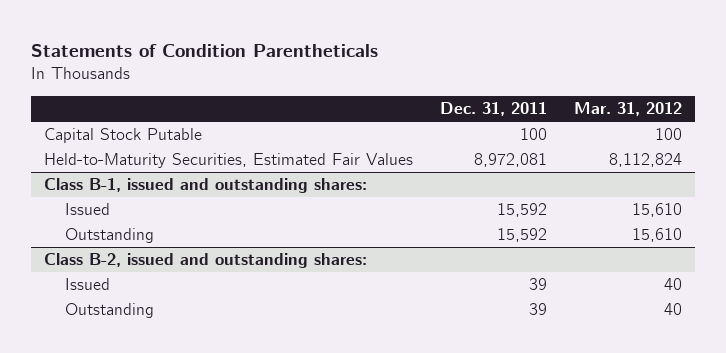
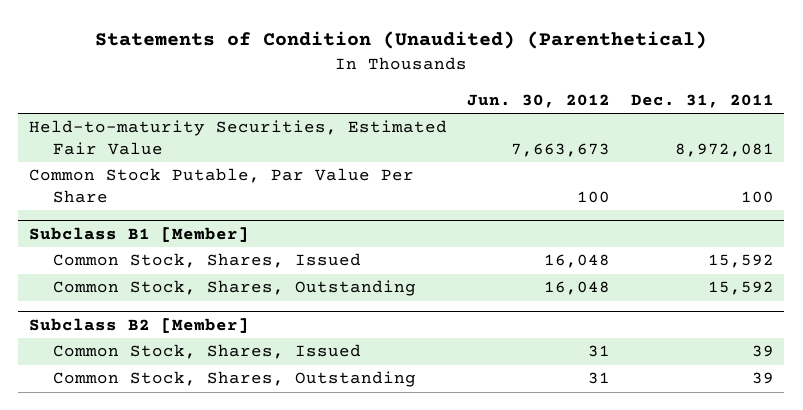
- Statements of Condition Parentheticals
+ Statements of Condition (Unaudited) (Parenthetical)
- | Dec. 31, 2011 | Mar. 31, 2012
+ | Jun. 30, 2012 | Dec. 31, 2011
- Capital Stock Putable | 100 | 100
- Held-to-Maturity Securities, Estimated Fair Values | 8,972,081 | 8,112,824
- Class B-1, issued and outstanding shares:
- Issued | 15,592 | 15,610
- Outstanding | 15,592 | 15,610
- Class B-2, issued and outstanding shares:
- Issued | 39 | 40
- Outstanding | 39 | 40
+ Held-to-maturity Securities, Estimated Fair Value | 7,663,673 | 8,972,081
+ Common Stock Putable, Par Value Per Share | 100 | 100
+ Subclass B1 [Member]
+ Common Stock, Shares, Issued | 16,048 | 15,592
+ Common Stock, Shares, Outstanding | 16,048 | 15,592
+ Subclass B2 [Member]
+ Common Stock, Shares, Issued | 31 | 39
+ Common Stock, Shares, Outstanding | 31 | 39

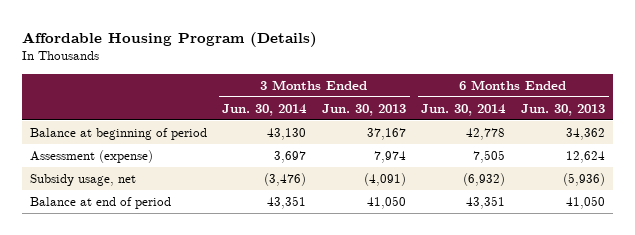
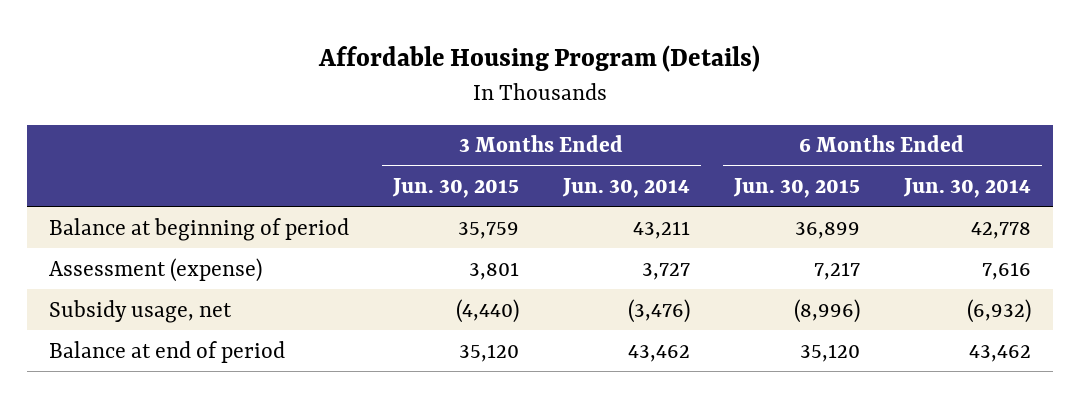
- | 3 Months Ended Jun. 30, 2014 | 3 Months Ended Jun. 30, 2013 | 6 Months Ended Jun. 30, 2014 | 6 Months Ended Jun. 30, 2013
+ | 3 Months Ended Jun. 30, 2015 | 3 Months Ended Jun. 30, 2014 | 6 Months Ended Jun. 30, 2015 | 6 Months Ended Jun. 30, 2014
- Balance at beginning of period | 43,130 | 37,167 | 42,778 | 34,362
- Assessment (expense) | 3,697 | 7,974 | 7,505 | 12,624
+ Balance at beginning of period | 35,759 | 43,211 | 36,899 | 42,778
+ Assessment (expense) | 3,801 | 3,727 | 7,217 | 7,616
- Balance at end of period | 43,351 | 41,050 | 43,351 | 41,050
+ Balance at end of period | 35,120 | 43,462 | 35,120 | 43,462

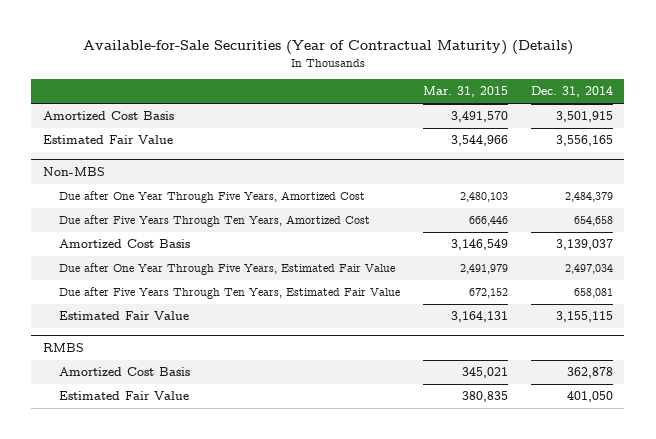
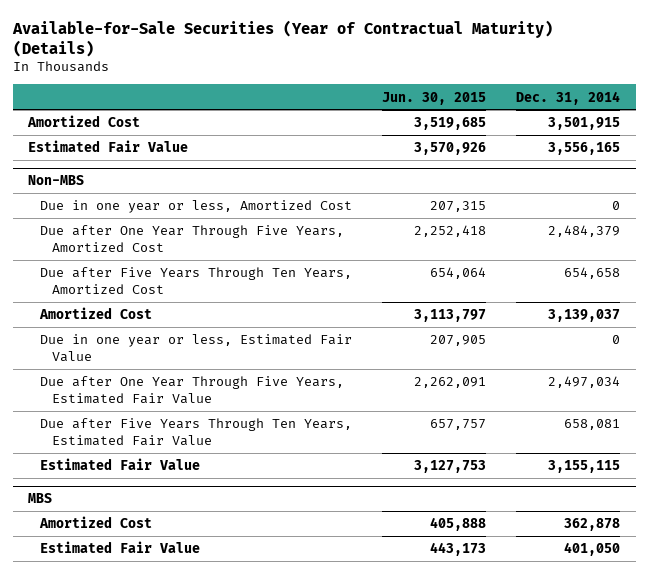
- | Mar. 31, 2015 | Dec. 31, 2014
+ | Jun. 30, 2015 | Dec. 31, 2014
- Amortized Cost Basis | 3,491,570 | 3,501,915
+ Amortized Cost | 3,519,685 | 3,501,915
@ Non-MBS
+ Due in one year or less, Amortized Cost | 207,315 | 0
- Amortized Cost Basis | 3,146,549 | 3,139,037
+ Amortized Cost | 3,113,797 | 3,139,037
+ Due in one year or less, Estimated Fair Value | 207,905 | 0
- RMBS
- Amortized Cost Basis | 345,021 | 362,878
+ MBS
+ Amortized Cost | 405,888 | 362,878

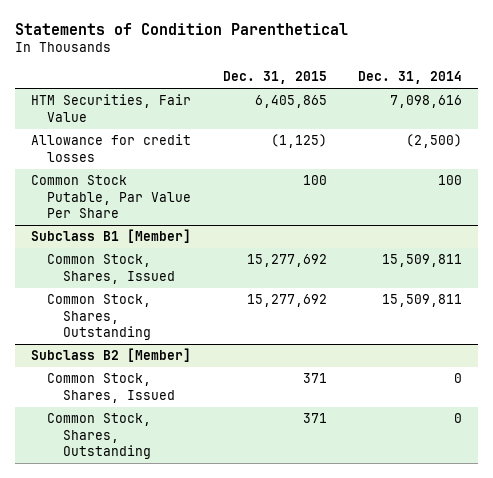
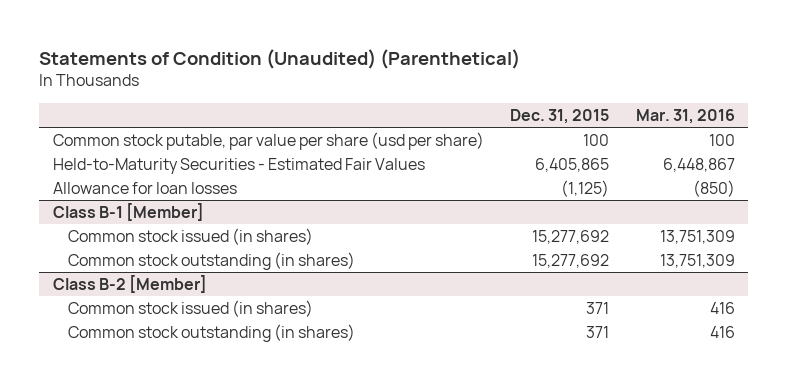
- Statements of Condition Parenthetical
+ Statements of Condition (Unaudited) (Parenthetical)
- | Dec. 31, 2015 | Dec. 31, 2014
+ | Dec. 31, 2015 | Mar. 31, 2016
- HTM Securities, Fair Value | 6,405,865 | 7,098,616
- Allowance for credit losses | (1,125) | (2,500)
- Common Stock Putable, Par Value Per Share | 100 | 100
- Subclass B1 [Member]
- Common Stock, Shares, Issued | 15,277,692 | 15,509,811
- Common Stock, Shares, Outstanding | 15,277,692 | 15,509,811
- Subclass B2 [Member]
- Common Stock, Shares, Issued | 371 | 0
- Common Stock, Shares, Outstanding | 371 | 0
+ Common stock putable, par value per share (usd per share) | 100 | 100
+ Held-to-Maturity Securities - Estimated Fair Values | 6,405,865 | 6,448,867
+ Allowance for loan losses | (1,125) | (850)
+ Class B-1 [Member]
+ Common stock issued (in shares) | 15,277,692 | 13,751,309
+ Common stock outstanding (in shares) | 15,277,692 | 13,751,309
+ Class B-2 [Member]
+ Common stock issued (in shares) | 371 | 416
+ Common stock outstanding (in shares) | 371 | 416

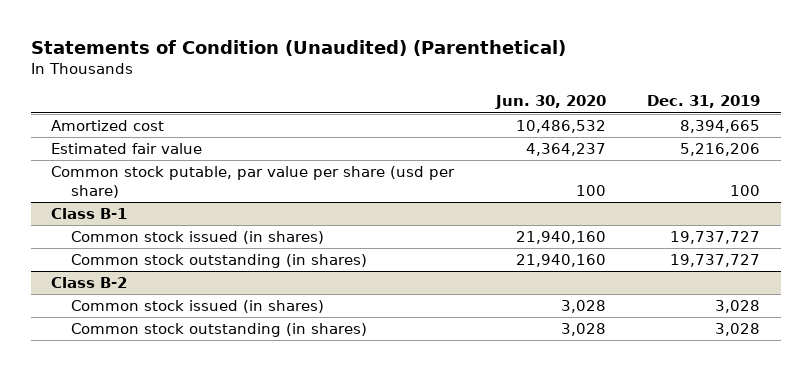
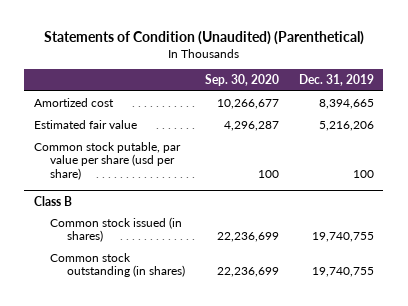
- | Jun. 30, 2020 | Dec. 31, 2019
+ | Sep. 30, 2020 | Dec. 31, 2019
- Class B-1
- Common stock issued (in shares) | 21,940,160 | 19,737,727
- Common stock outstanding (in shares) | 21,940,160 | 19,737,727
- Class B-2
- Common stock issued (in shares) | 3,028 | 3,028
- Common stock outstanding (in shares) | 3,028 | 3,028
+ Class B
+ Common stock issued (in shares) | 22,236,699 | 19,740,755
+ Common stock outstanding (in shares) | 22,236,699 | 19,740,755

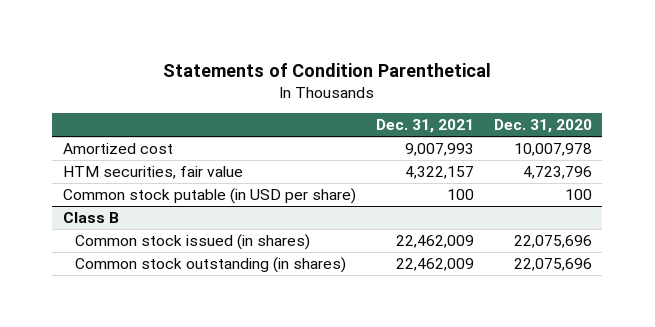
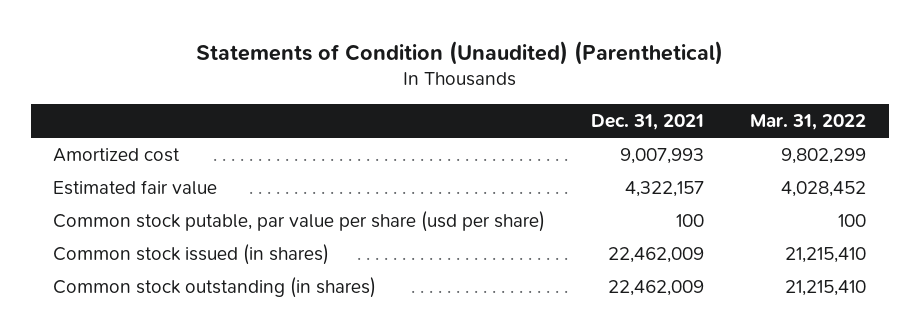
- Statements of Condition Parenthetical
+ Statements of Condition (Unaudited) (Parenthetical)
- | Dec. 31, 2021 | Dec. 31, 2020
+ | Dec. 31, 2021 | Mar. 31, 2022
- HTM securities, fair value | 4,322,157 | 4,723,796
- Common stock putable (in USD per share) | 100 | 100
- Class B
+ Estimated fair value | 4,322,157 | 4,028,452
+ Common stock putable, par value per share (usd per share) | 100 | 100

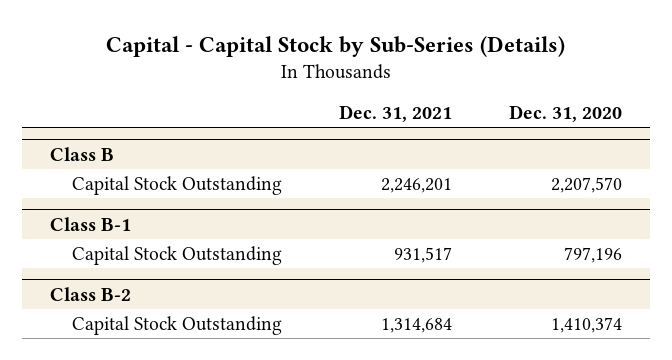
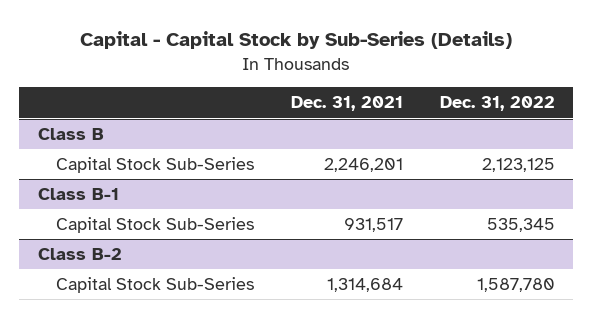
- | Dec. 31, 2021 | Dec. 31, 2020
+ | Dec. 31, 2021 | Dec. 31, 2022
@ Class B
- Capital Stock Outstanding | 2,246,201 | 2,207,570
+ Capital Stock Sub-Series | 2,246,201 | 2,123,125
@ Class B-1
- Capital Stock Outstanding | 931,517 | 797,196
+ Capital Stock Sub-Series | 931,517 | 535,345
@ Class B-2
- Capital Stock Outstanding | 1,314,684 | 1,410,374
+ Capital Stock Sub-Series | 1,314,684 | 1,587,780

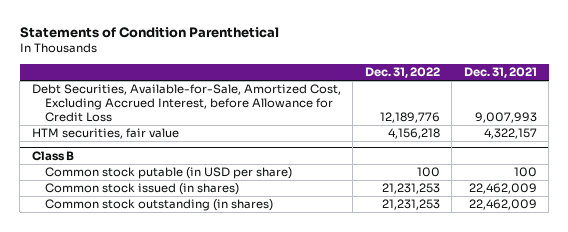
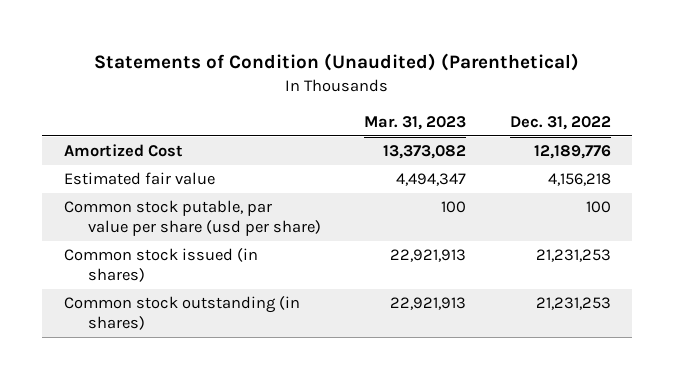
- Statements of Condition Parenthetical
+ Statements of Condition (Unaudited) (Parenthetical)
- | Dec. 31, 2022 | Dec. 31, 2021
+ | Mar. 31, 2023 | Dec. 31, 2022
- Debt Securities, Available-for-Sale, Amortized Cost, Excluding Accrued Interest, before Allowance for Credit Loss | 12,189,776 | 9,007,993
- HTM securities, fair value | 4,156,218 | 4,322,157
- Class B
- Common stock putable (in USD per share) | 100 | 100
+ Amortized Cost | 13,373,082 | 12,189,776
+ Estimated fair value | 4,494,347 | 4,156,218
+ Common stock putable, par value per share (usd per share) | 100 | 100

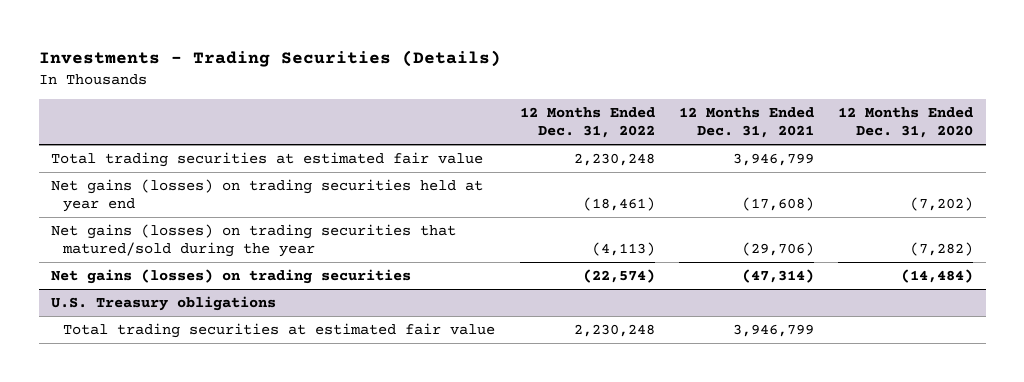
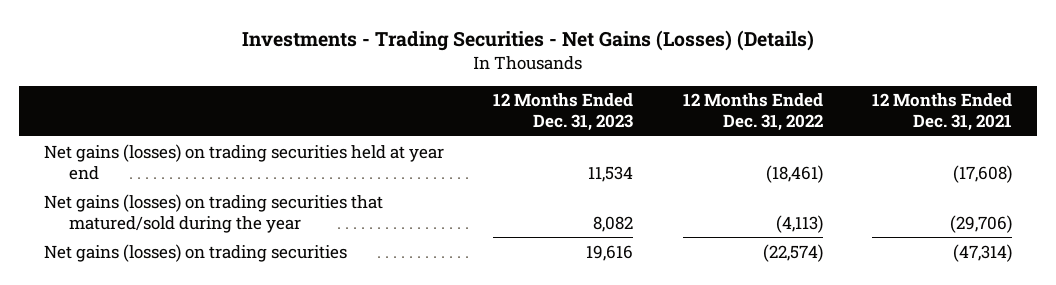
- Investments - Trading Securities (Details)
+ Investments - Trading Securities - Net Gains (Losses) (Details)
- | 12 Months Ended Dec. 31, 2022 | 12 Months Ended Dec. 31, 2021 | 12 Months Ended Dec. 31, 2020
+ | 12 Months Ended Dec. 31, 2023 | 12 Months Ended Dec. 31, 2022 | 12 Months Ended Dec. 31, 2021
- Total trading securities at estimated fair value | 2,230,248 | 3,946,799 |
- U.S. Treasury obligations
- Total trading securities at estimated fair value | 2,230,248 | 3,946,799 |

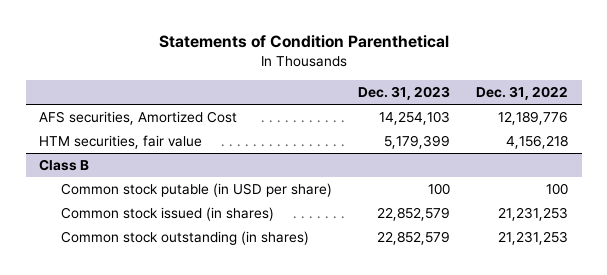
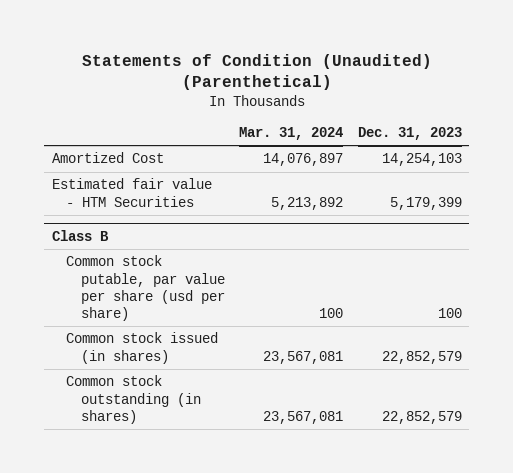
- Statements of Condition Parenthetical
+ Statements of Condition (Unaudited) (Parenthetical)
- | Dec. 31, 2023 | Dec. 31, 2022
+ | Mar. 31, 2024 | Dec. 31, 2023
- AFS securities, Amortized Cost | 14,254,103 | 12,189,776
- HTM securities, fair value | 5,179,399 | 4,156,218
+ Amortized Cost | 14,076,897 | 14,254,103
+ Estimated fair value - HTM Securities | 5,213,892 | 5,179,399
@ Class B
- Common stock putable (in USD per share) | 100 | 100
+ Common stock putable, par value per share (usd per share) | 100 | 100

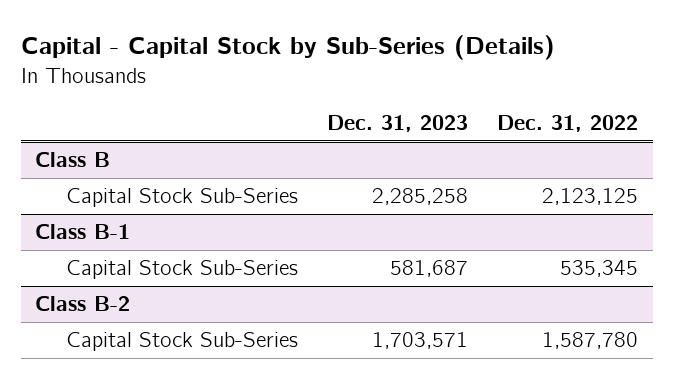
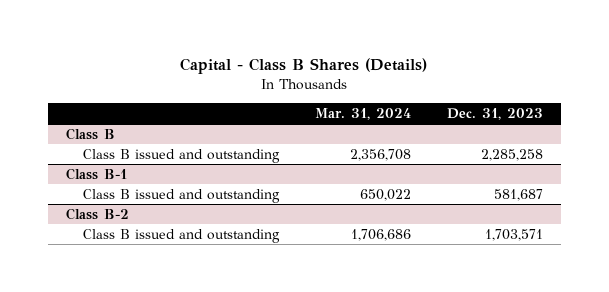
- Capital - Capital Stock by Sub-Series (Details)
+ Capital - Class B Shares (Details)
- | Dec. 31, 2023 | Dec. 31, 2022
+ | Mar. 31, 2024 | Dec. 31, 2023
@ Class B
- Capital Stock Sub-Series | 2,285,258 | 2,123,125
+ Class B issued and outstanding | 2,356,708 | 2,285,258
@ Class B-1
- Capital Stock Sub-Series | 581,687 | 535,345
+ Class B issued and outstanding | 650,022 | 581,687
@ Class B-2
- Capital Stock Sub-Series | 1,703,571 | 1,587,780
+ Class B issued and outstanding | 1,706,686 | 1,703,571

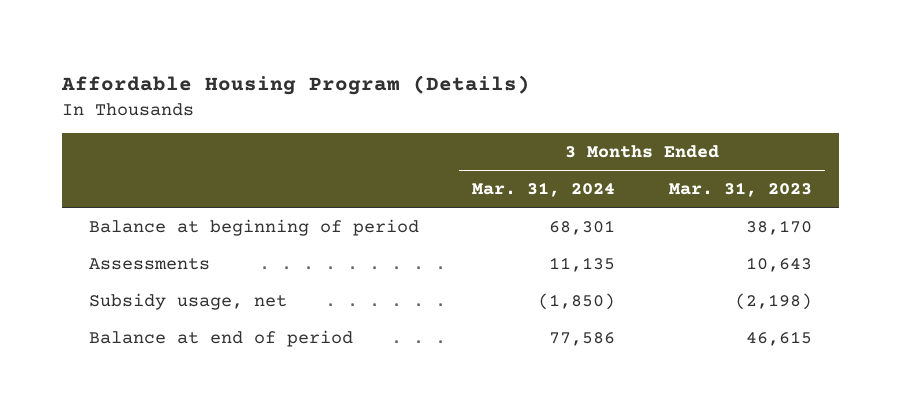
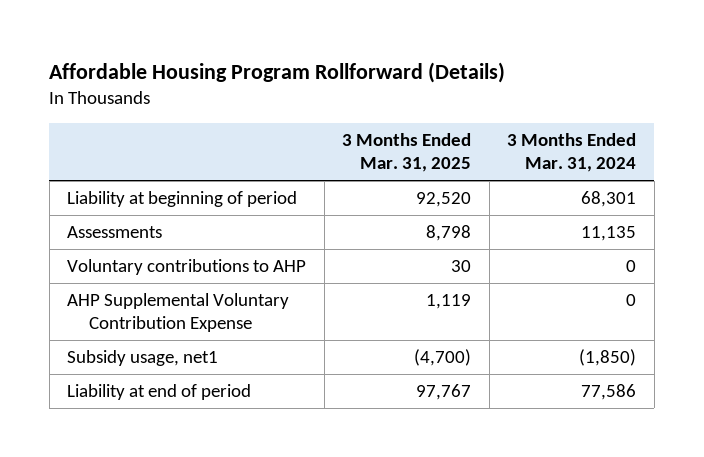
- Affordable Housing Program (Details)
+ Affordable Housing Program Rollforward (Details)
- | 3 Months Ended Mar. 31, 2024 | 3 Months Ended Mar. 31, 2023
+ | 3 Months Ended Mar. 31, 2025 | 3 Months Ended Mar. 31, 2024
- Balance at beginning of period | 68,301 | 38,170
+ Liability at beginning of period | 92,520 | 68,301
- Subsidy usage, net | (1,850) | (2,198)
- Balance at end of period | 77,586 | 46,615
+ Voluntary contributions to AHP | 30 | 0
+ AHP Supplemental Voluntary Contribution Expense | 1,119 | 0
+ Subsidy usage, net1 | (4,700) | (1,850)
+ Liability at end of period | 97,767 | 77,586

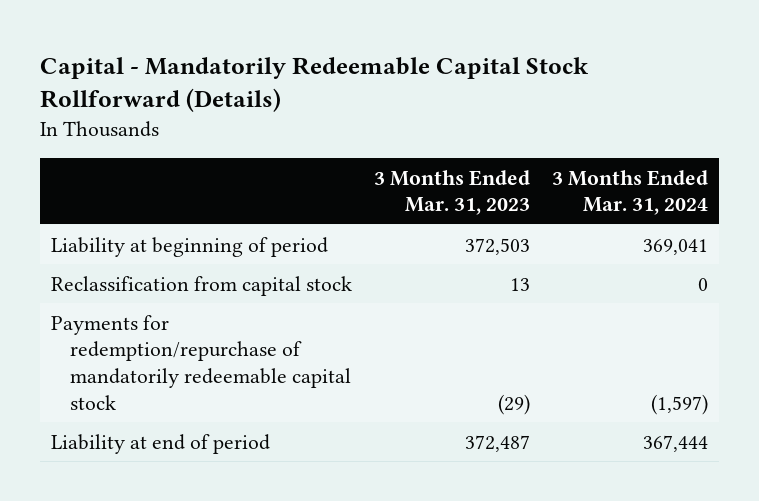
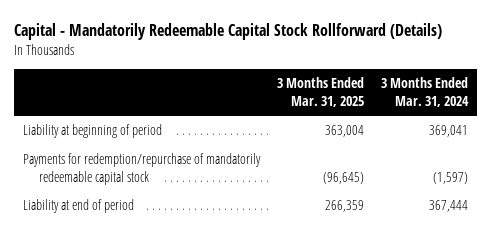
- | 3 Months Ended Mar. 31, 2023 | 3 Months Ended Mar. 31, 2024
+ | 3 Months Ended Mar. 31, 2025 | 3 Months Ended Mar. 31, 2024
- Reclassification from capital stock | 13 | 0

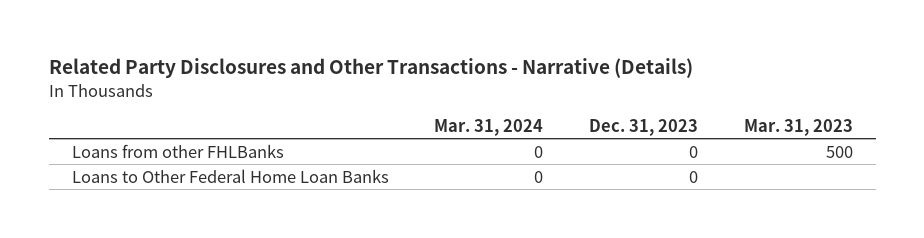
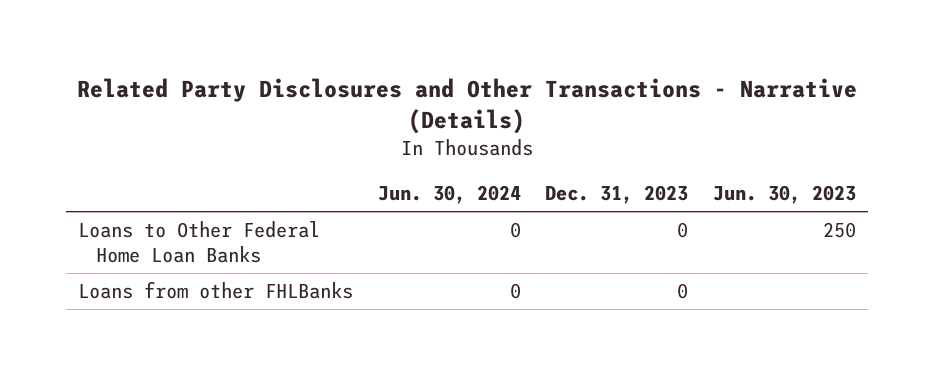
- | Mar. 31, 2024 | Dec. 31, 2023 | Mar. 31, 2023
+ | Jun. 30, 2024 | Dec. 31, 2023 | Jun. 30, 2023
moved down: Loans from other FHLBanks | 0 | 0 |

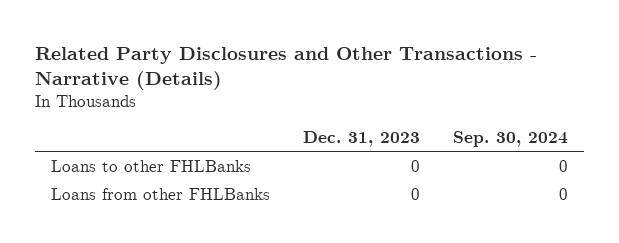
- | Jun. 30, 2024 | Dec. 31, 2023 | Jun. 30, 2023
+ | Dec. 31, 2023 | Sep. 30, 2024
- Loans to Other Federal Home Loan Banks | 0 | 0 | 250
+ Loans to other FHLBanks | 0 | 0

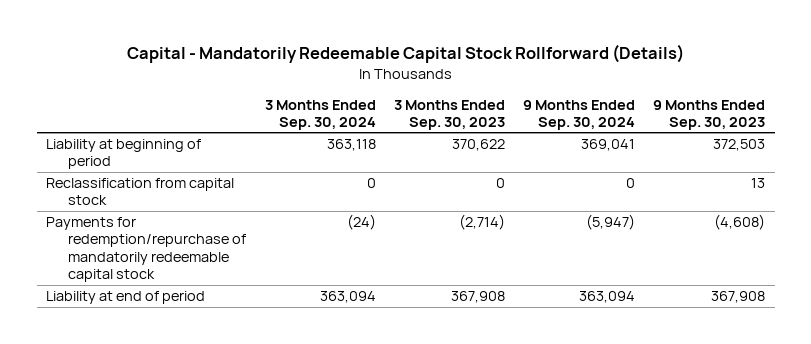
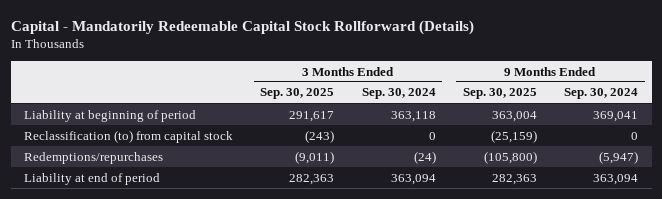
- | 3 Months Ended Sep. 30, 2024 | 3 Months Ended Sep. 30, 2023 | 9 Months Ended Sep. 30, 2024 | 9 Months Ended Sep. 30, 2023
+ | 3 Months Ended Sep. 30, 2025 | 3 Months Ended Sep. 30, 2024 | 9 Months Ended Sep. 30, 2025 | 9 Months Ended Sep. 30, 2024
- Reclassification from capital stock | 0 | 0 | 0 | 13
- Payments for redemption/repurchase of mandatorily redeemable capital stock | (24) | (2,714) | (5,947) | (4,608)
+ Reclassification (to) from capital stock | (243) | 0 | (25,159) | 0
+ Redemptions/repurchases | (9,011) | (24) | (105,800) | (5,947)

